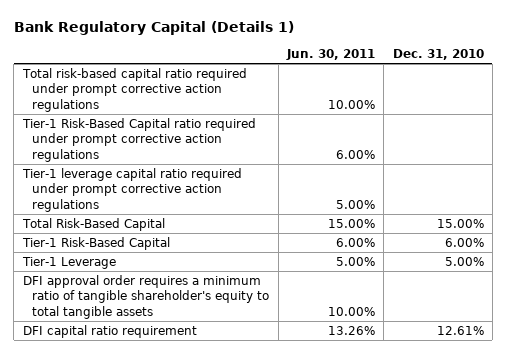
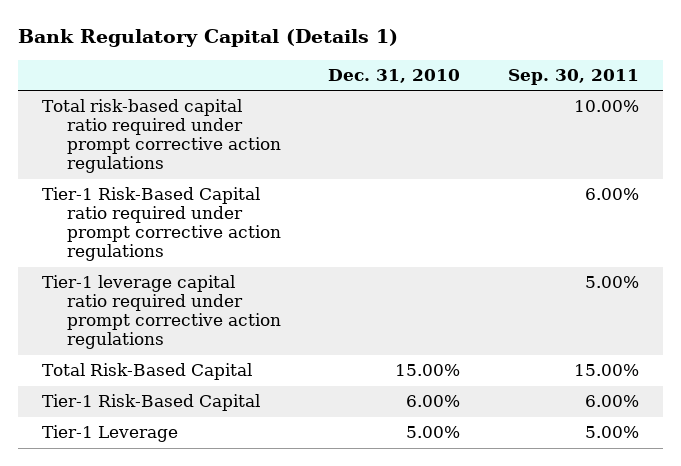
- | Jun. 30, 2011 | Dec. 31, 2010
+ | Dec. 31, 2010 | Sep. 30, 2011
- DFI approval order requires a minimum ratio of tangible shareholder's equity to total tangible assets | 10.00% |
- DFI capital ratio requirement | 13.26% | 12.61%

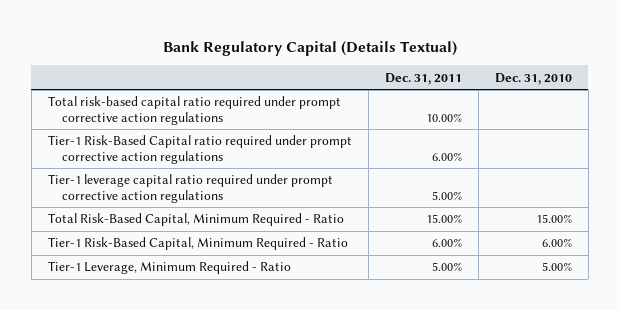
- Bank Regulatory Capital (Details 1)
+ Bank Regulatory Capital (Details Textual)
- | Dec. 31, 2010 | Sep. 30, 2011
+ | Dec. 31, 2011 | Dec. 31, 2010
- Total Risk-Based Capital | 15.00% | 15.00%
- Tier-1 Risk-Based Capital | 6.00% | 6.00%
- Tier-1 Leverage | 5.00% | 5.00%
+ Total Risk-Based Capital, Minimum Required - Ratio | 15.00% | 15.00%
+ Tier-1 Risk-Based Capital, Minimum Required - Ratio | 6.00% | 6.00%
+ Tier-1 Leverage, Minimum Required - Ratio | 5.00% | 5.00%

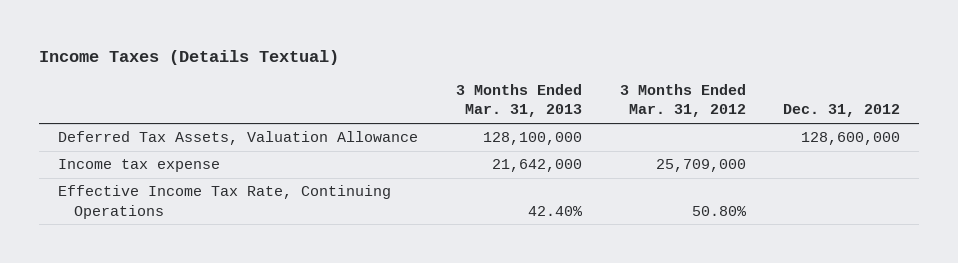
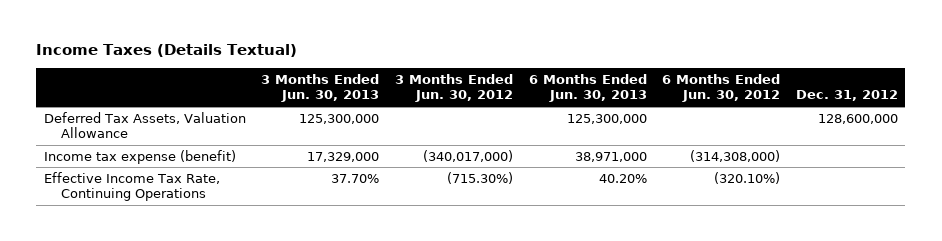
- | 3 Months Ended Mar. 31, 2013 | 3 Months Ended Mar. 31, 2012 | Dec. 31, 2012
+ | 3 Months Ended Jun. 30, 2013 | 3 Months Ended Jun. 30, 2012 | 6 Months Ended Jun. 30, 2013 | 6 Months Ended Jun. 30, 2012 | Dec. 31, 2012
- Income tax expense | 21,642,000 | 25,709,000 |
+ Income tax expense (benefit) | 17,329,000 | (340,017,000) | 38,971,000 | (314,308,000) |

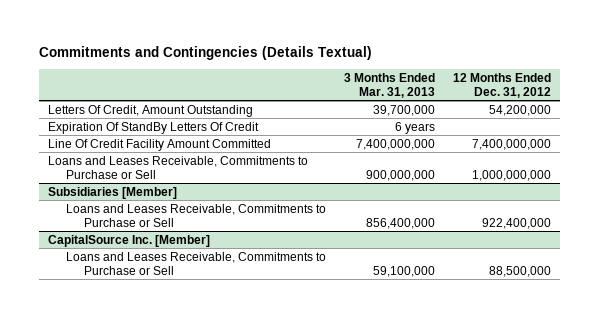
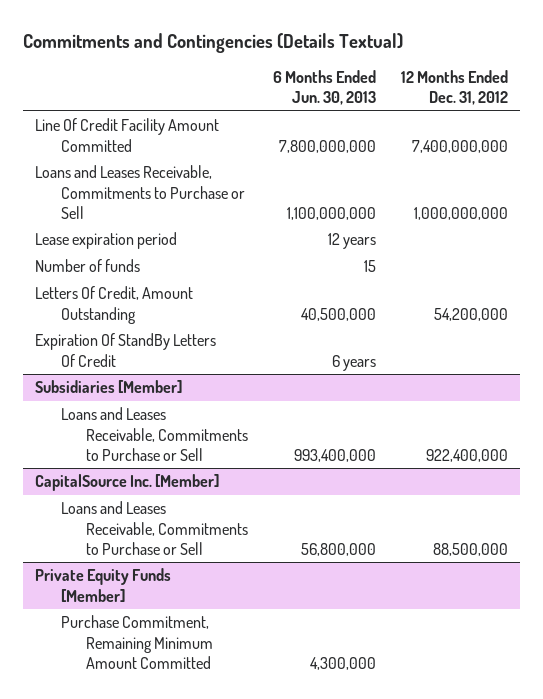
- | 3 Months Ended Mar. 31, 2013 | 12 Months Ended Dec. 31, 2012
+ | 6 Months Ended Jun. 30, 2013 | 12 Months Ended Dec. 31, 2012
+ Lease expiration period | 12 years |
+ Number of funds | 15 |
moved down: Letters Of Credit, Amount Outstanding | 40,500,000 | 54,200,000
moved down: Expiration Of StandBy Letters Of Credit | 6 years |
+ Private Equity Funds [Member]
+ Purchase Commitment, Remaining Minimum Amount Committed | 4,300,000 |

